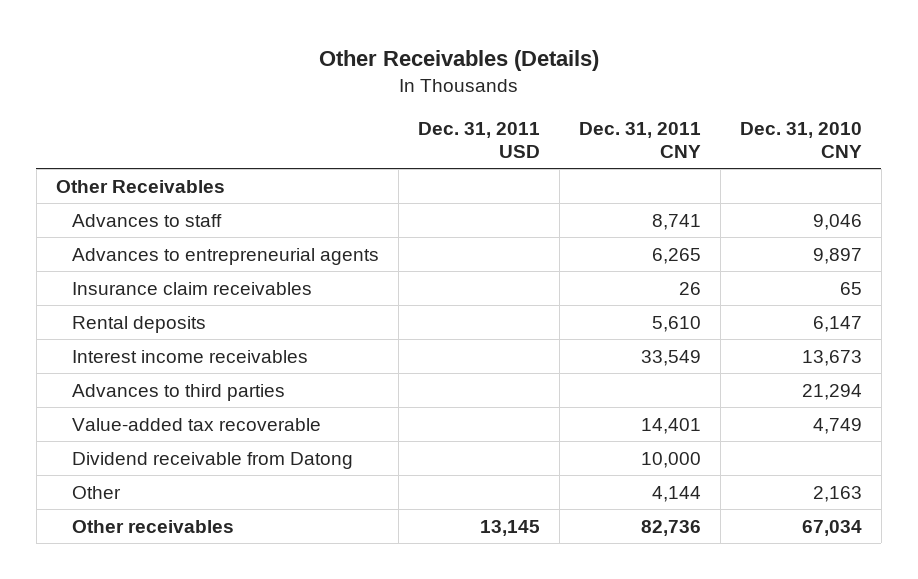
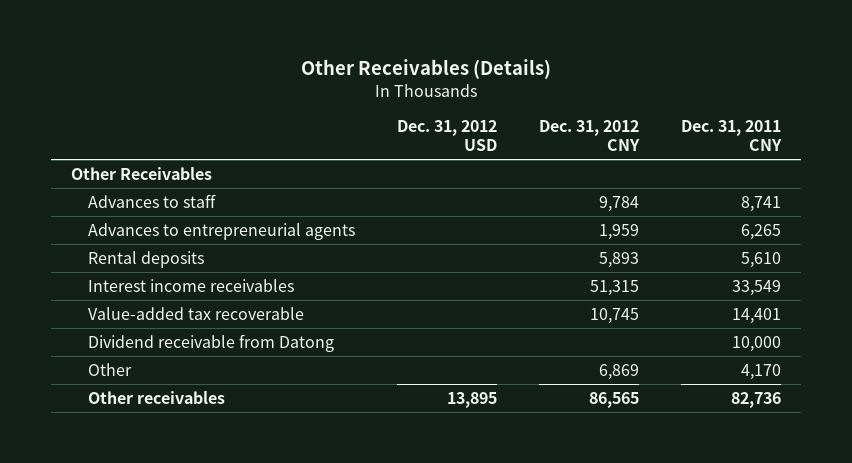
- | Dec. 31, 2011 USD | Dec. 31, 2011 CNY | Dec. 31, 2010 CNY
+ | Dec. 31, 2012 USD | Dec. 31, 2012 CNY | Dec. 31, 2011 CNY
- Insurance claim receivables | | 26 | 65
- Advances to third parties | | | 21,294
- Other | | 4,144 | 2,163
+ Other | | 6,869 | 4,170

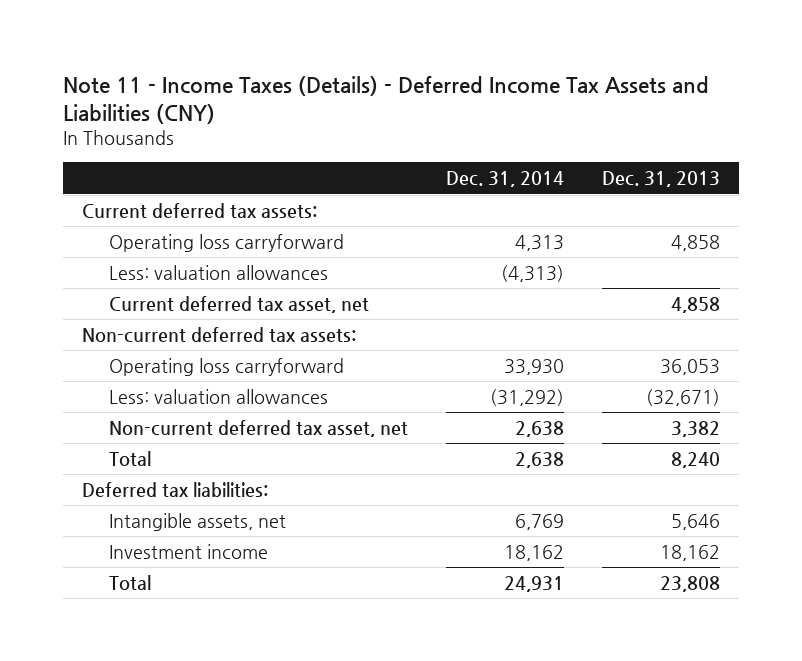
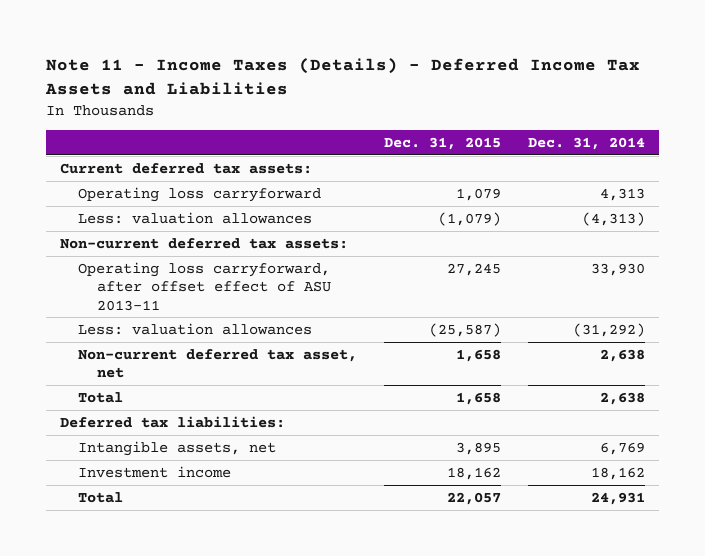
- Note 11 - Income Taxes (Details) - Deferred Income Tax Assets and Liabilities (CNY)
+ Note 11 - Income Taxes (Details) - Deferred Income Tax Assets and Liabilities
- | Dec. 31, 2014 | Dec. 31, 2013
+ | Dec. 31, 2015 | Dec. 31, 2014
- Current deferred tax asset, net | | 4,858
- Operating loss carryforward | 33,930 | 36,053
+ Operating loss carryforward, after offset effect of ASU 2013-11 | 27,245 | 33,930

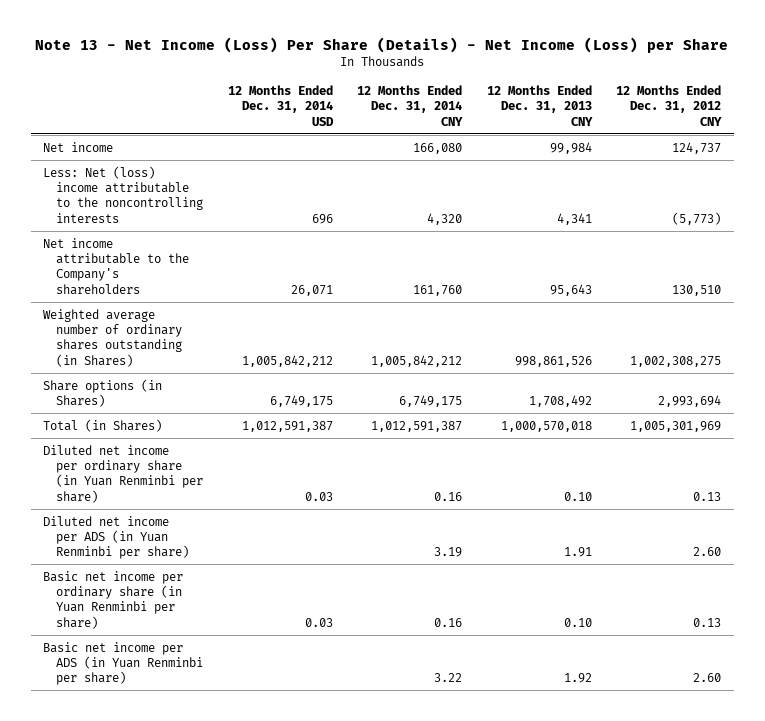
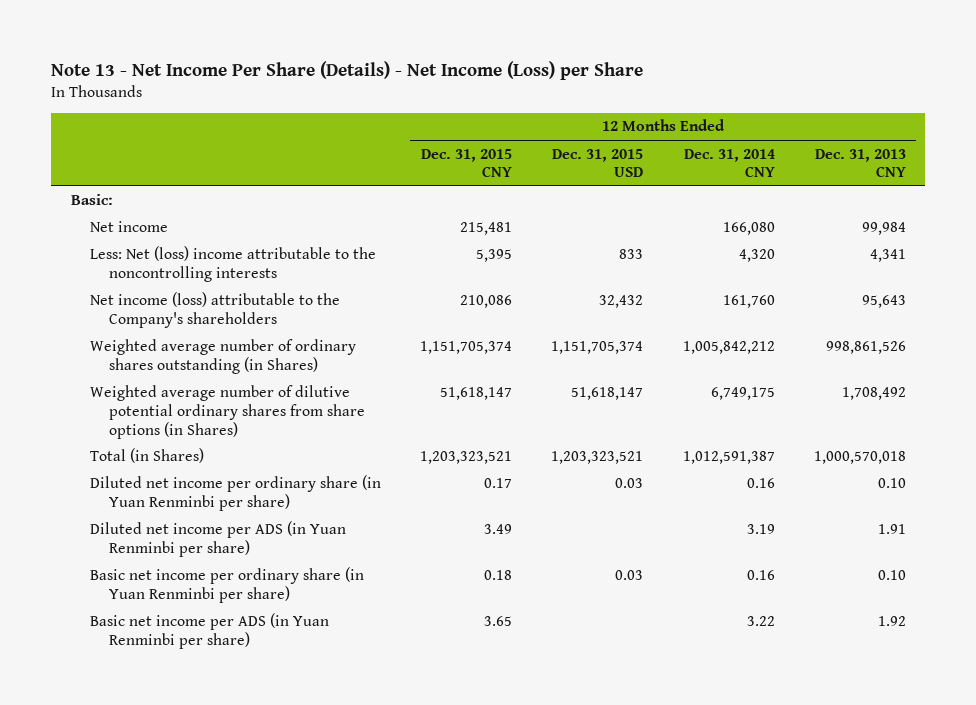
- Note 13 - Net Income (Loss) Per Share (Details) - Net Income (Loss) per Share
+ Note 13 - Net Income Per Share (Details) - Net Income (Loss) per Share
- | 12 Months Ended Dec. 31, 2014 USD | 12 Months Ended Dec. 31, 2014 CNY | 12 Months Ended Dec. 31, 2013 CNY | 12 Months Ended Dec. 31, 2012 CNY
+ | 12 Months Ended Dec. 31, 2015 CNY | 12 Months Ended Dec. 31, 2015 USD | 12 Months Ended Dec. 31, 2014 CNY | 12 Months Ended Dec. 31, 2013 CNY
+ Basic:
- Net income attributable to the Company's shareholders | 26,071 | 161,760 | 95,643 | 130,510
+ Net income (loss) attributable to the Company's shareholders | 210,086 | 32,432 | 161,760 | 95,643
- Share options (in Shares) | 6,749,175 | 6,749,175 | 1,708,492 | 2,993,694
+ Weighted average number of dilutive potential ordinary shares from share options (in Shares) | 51,618,147 | 51,618,147 | 6,749,175 | 1,708,492

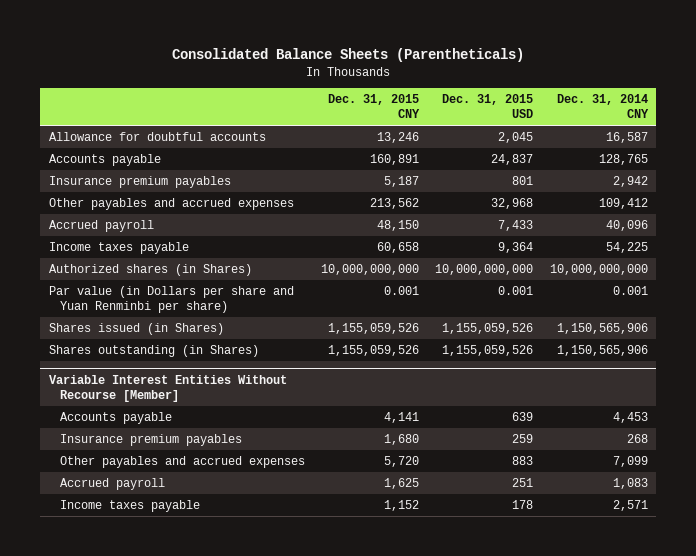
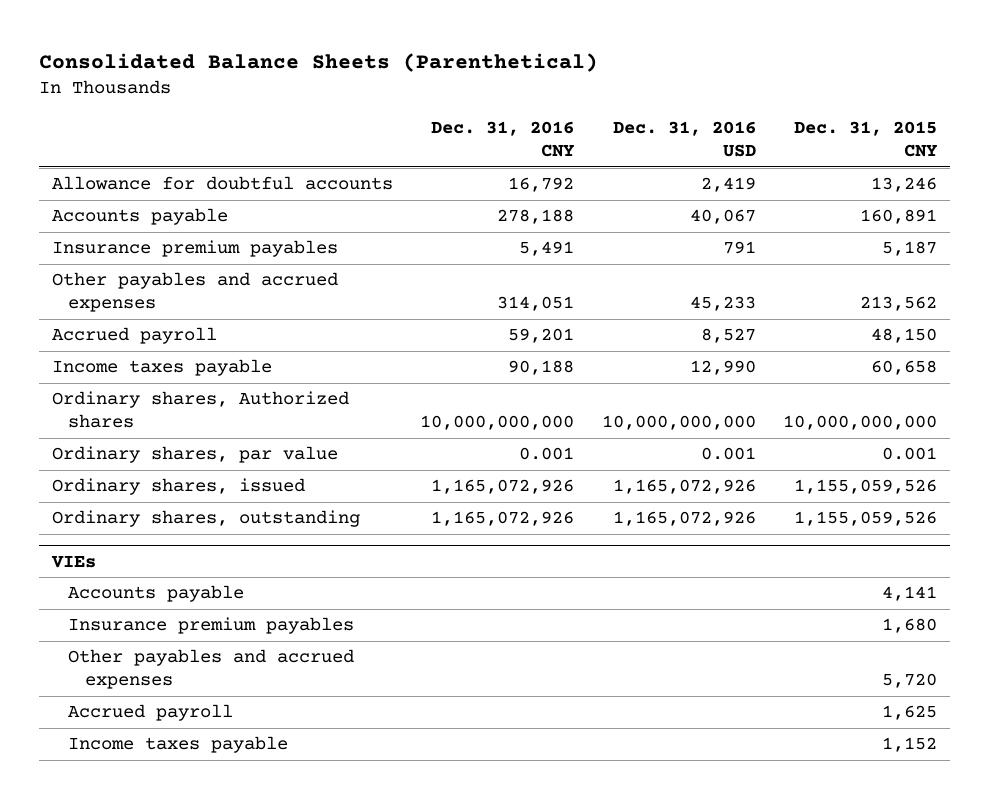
- Consolidated Balance Sheets (Parentheticals)
+ Consolidated Balance Sheets (Parenthetical)
- | Dec. 31, 2015 CNY | Dec. 31, 2015 USD | Dec. 31, 2014 CNY
+ | Dec. 31, 2016 CNY | Dec. 31, 2016 USD | Dec. 31, 2015 CNY
- Authorized shares (in Shares) | 10,000,000,000 | 10,000,000,000 | 10,000,000,000
- Par value (in Dollars per share and Yuan Renminbi per share) | 0.001 | 0.001 | 0.001
- Shares issued (in Shares) | 1,155,059,526 | 1,155,059,526 | 1,150,565,906
- Shares outstanding (in Shares) | 1,155,059,526 | 1,155,059,526 | 1,150,565,906
- Variable Interest Entities Without Recourse [Member]
+ Ordinary shares, Authorized shares | 10,000,000,000 | 10,000,000,000 | 10,000,000,000
+ Ordinary shares, par value | 0.001 | 0.001 | 0.001
+ Ordinary shares, issued | 1,165,072,926 | 1,165,072,926 | 1,155,059,526
+ Ordinary shares, outstanding | 1,165,072,926 | 1,165,072,926 | 1,155,059,526
+ VIEs

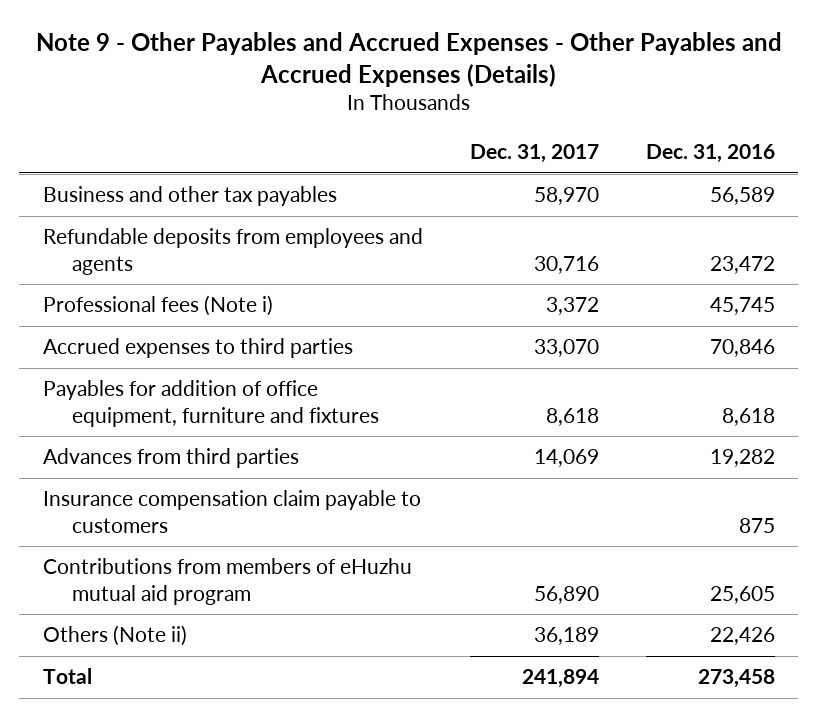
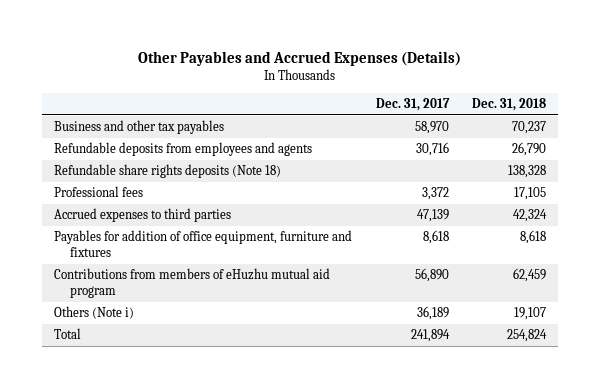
- Note 9 - Other Payables and Accrued Expenses - Other Payables and Accrued Expenses (Details)
+ Other Payables and Accrued Expenses (Details)
- | Dec. 31, 2017 | Dec. 31, 2016
+ | Dec. 31, 2017 | Dec. 31, 2018
- Professional fees (Note i) | 3,372 | 45,745
- Accrued expenses to third parties | 33,070 | 70,846
+ Refundable share rights deposits (Note 18) | | 138,328
+ Professional fees | 3,372 | 17,105
+ Accrued expenses to third parties | 47,139 | 42,324
- Advances from third parties | 14,069 | 19,282
- Insurance compensation claim payable to customers | | 875
- Others (Note ii) | 36,189 | 22,426
+ Others (Note i) | 36,189 | 19,107

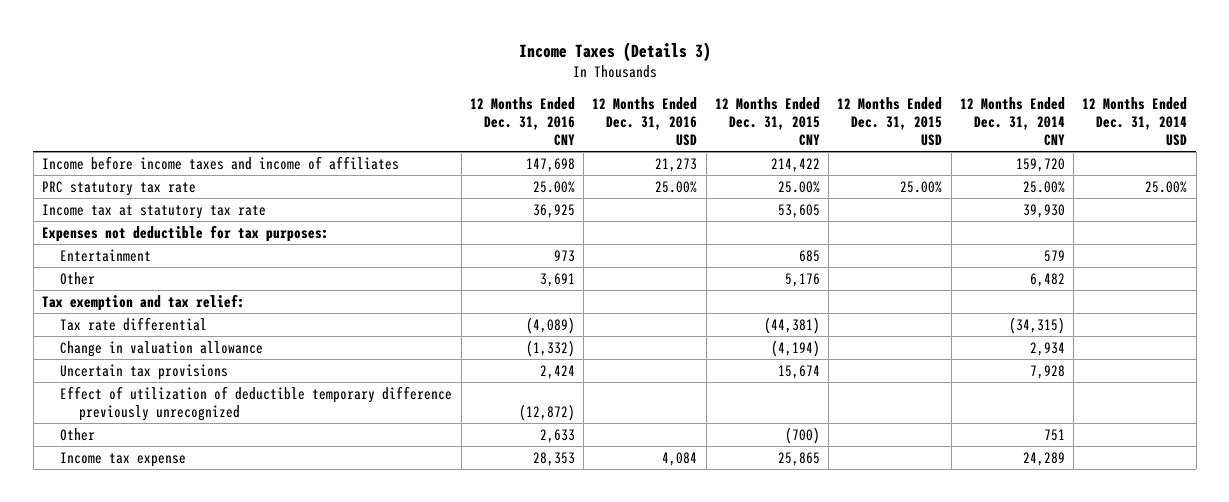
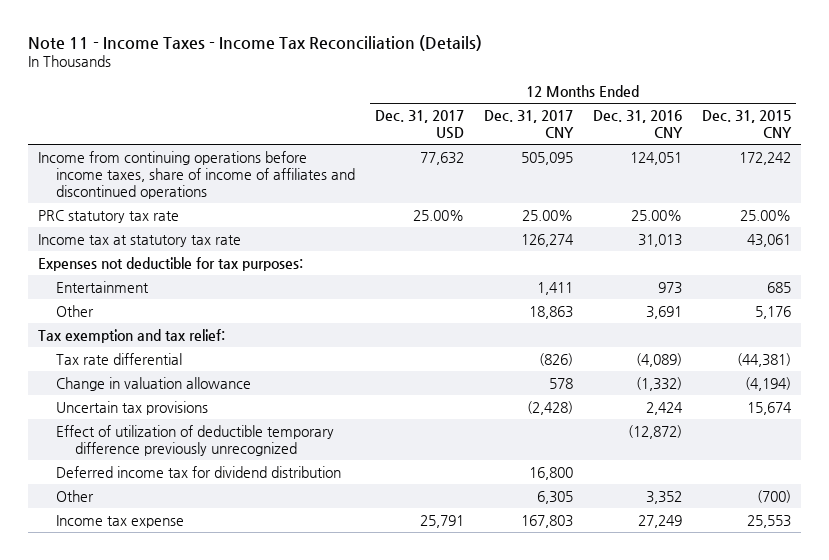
- Income Taxes (Details 3)
+ Note 11 - Income Taxes - Income Tax Reconciliation (Details)
- | 12 Months Ended Dec. 31, 2016 CNY | 12 Months Ended Dec. 31, 2016 USD | 12 Months Ended Dec. 31, 2015 CNY | 12 Months Ended Dec. 31, 2015 USD | 12 Months Ended Dec. 31, 2014 CNY | 12 Months Ended Dec. 31, 2014 USD
+ | 12 Months Ended Dec. 31, 2017 USD | 12 Months Ended Dec. 31, 2017 CNY | 12 Months Ended Dec. 31, 2016 CNY | 12 Months Ended Dec. 31, 2015 CNY
- Income before income taxes and income of affiliates | 147,698 | 21,273 | 214,422 | | 159,720 |
+ Income from continuing operations before income taxes, share of income of affiliates and discontinued operations | 77,632 | 505,095 | 124,051 | 172,242
- Income tax at statutory tax rate | 36,925 | | 53,605 | | 39,930 |
+ Income tax at statutory tax rate | | 126,274 | 31,013 | 43,061
- Other | 2,633 | | (700) | | 751 |
- Income tax expense | 28,353 | 4,084 | 25,865 | | 24,289 |
+ Deferred income tax for dividend distribution | | 16,800 | |
+ Other | | 6,305 | 3,352 | (700)
+ Income tax expense | 25,791 | 167,803 | 27,249 | 25,553

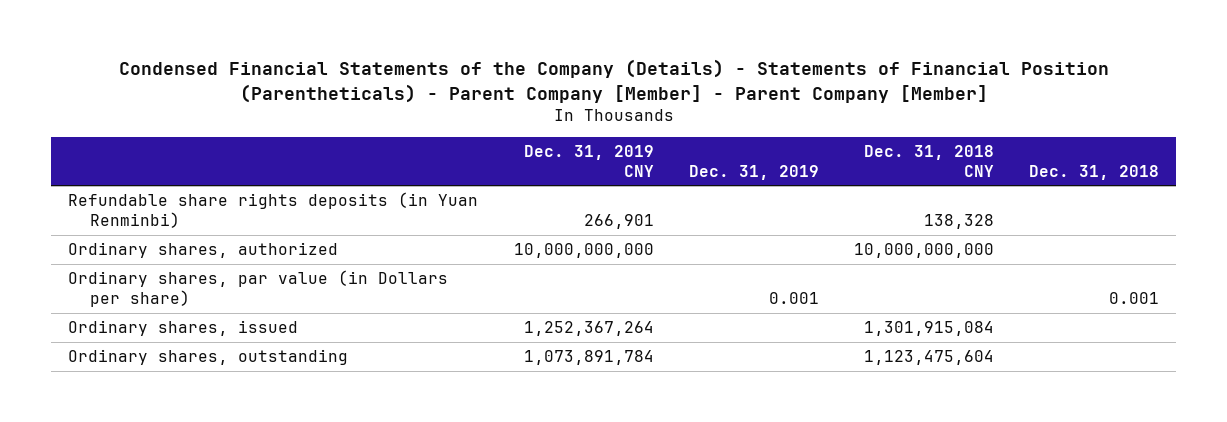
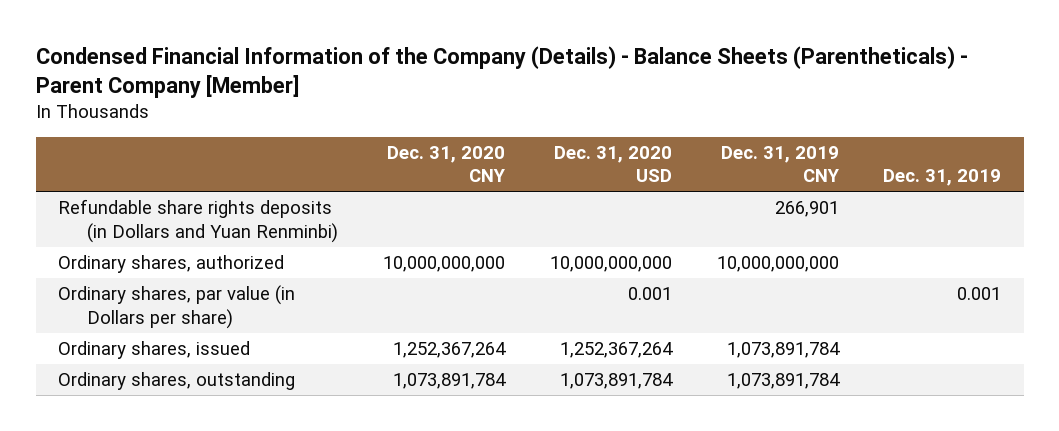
- Condensed Financial Statements of the Company (Details) - Statements of Financial Position (Parentheticals) - Parent Company [Member] - Parent Company [Member]
+ Condensed Financial Information of the Company (Details) - Balance Sheets (Parentheticals) - Parent Company [Member]
- | Dec. 31, 2019 CNY | Dec. 31, 2019 | Dec. 31, 2018 CNY | Dec. 31, 2018
+ | Dec. 31, 2020 CNY | Dec. 31, 2020 USD | Dec. 31, 2019 CNY | Dec. 31, 2019
- Refundable share rights deposits (in Yuan Renminbi) | 266,901 | | 138,328 |
+ Refundable share rights deposits (in Dollars and Yuan Renminbi) | | | 266,901 |
- Ordinary shares, issued | 1,252,367,264 | | 1,301,915,084 |
+ Ordinary shares, issued | 1,252,367,264 | 1,252,367,264 | 1,073,891,784 |

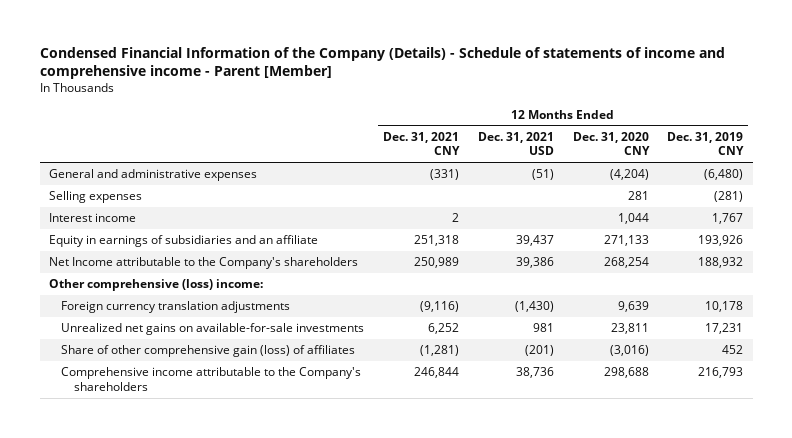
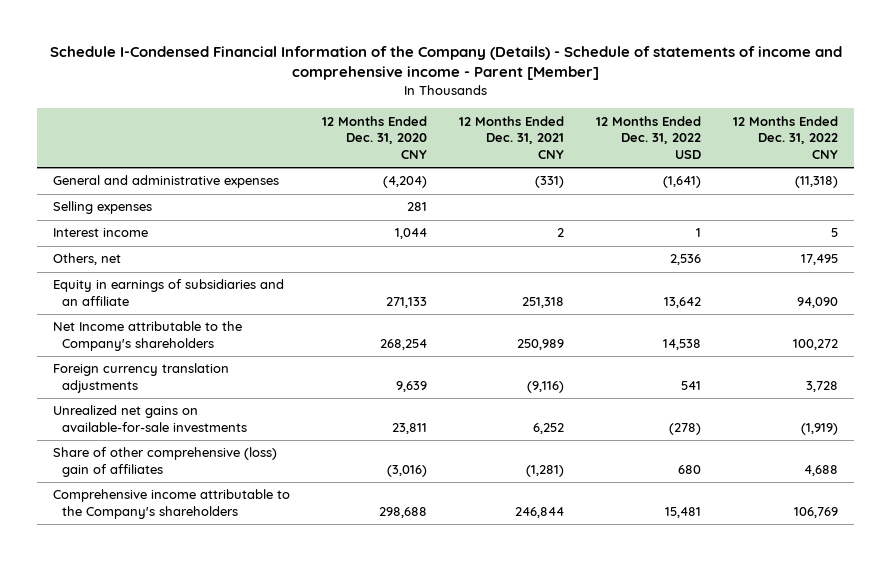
- Condensed Financial Information of the Company (Details) - Schedule of statements of income and comprehensive income - Parent [Member]
+ Schedule I-Condensed Financial Information of the Company (Details) - Schedule of statements of income and comprehensive income - Parent [Member]
- | 12 Months Ended Dec. 31, 2021 CNY | 12 Months Ended Dec. 31, 2021 USD | 12 Months Ended Dec. 31, 2020 CNY | 12 Months Ended Dec. 31, 2019 CNY
+ | 12 Months Ended Dec. 31, 2020 CNY | 12 Months Ended Dec. 31, 2021 CNY | 12 Months Ended Dec. 31, 2022 USD | 12 Months Ended Dec. 31, 2022 CNY
+ Others, net | | | 2,536 | 17,495
- Other comprehensive (loss) income:
- Share of other comprehensive gain (loss) of affiliates | (1,281) | (201) | (3,016) | 452
+ Share of other comprehensive (loss) gain of affiliates | (3,016) | (1,281) | 680 | 4,688

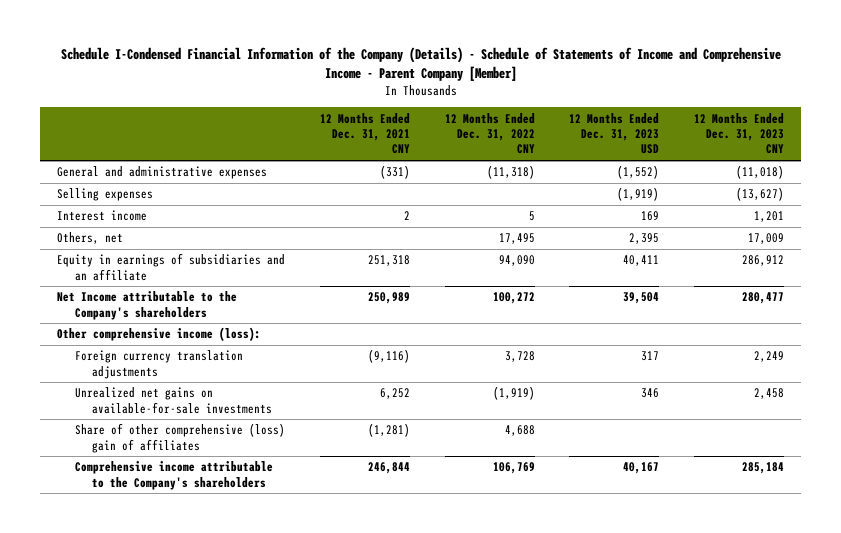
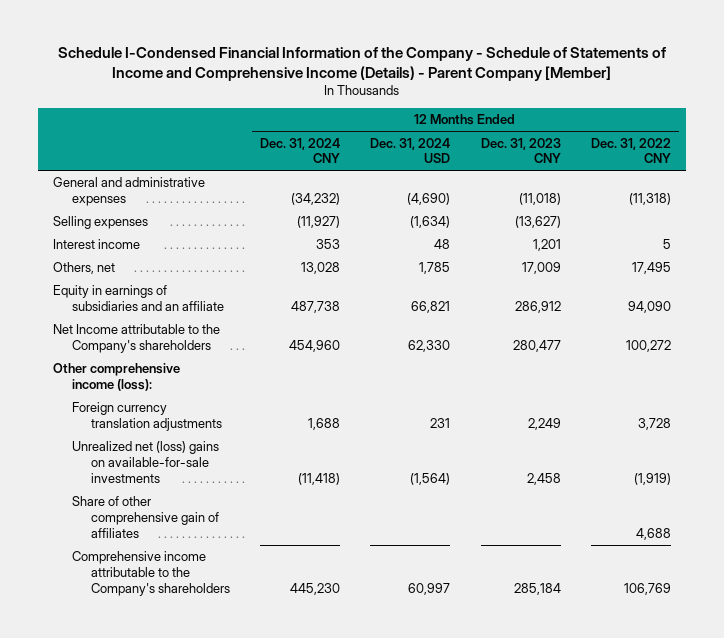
- Schedule I-Condensed Financial Information of the Company (Details) - Schedule of Statements of Income and Comprehensive Income - Parent Company [Member]
+ Schedule I-Condensed Financial Information of the Company - Schedule of Statements of Income and Comprehensive Income (Details) - Parent Company [Member]
- | 12 Months Ended Dec. 31, 2021 CNY | 12 Months Ended Dec. 31, 2022 CNY | 12 Months Ended Dec. 31, 2023 USD | 12 Months Ended Dec. 31, 2023 CNY
+ | 12 Months Ended Dec. 31, 2024 CNY | 12 Months Ended Dec. 31, 2024 USD | 12 Months Ended Dec. 31, 2023 CNY | 12 Months Ended Dec. 31, 2022 CNY
- Unrealized net gains on available-for-sale investments | 6,252 | (1,919) | 346 | 2,458
- Share of other comprehensive (loss) gain of affiliates | (1,281) | 4,688 | |
+ Unrealized net (loss) gains on available-for-sale investments | (11,418) | (1,564) | 2,458 | (1,919)
+ Share of other comprehensive gain of affiliates | | | | 4,688

